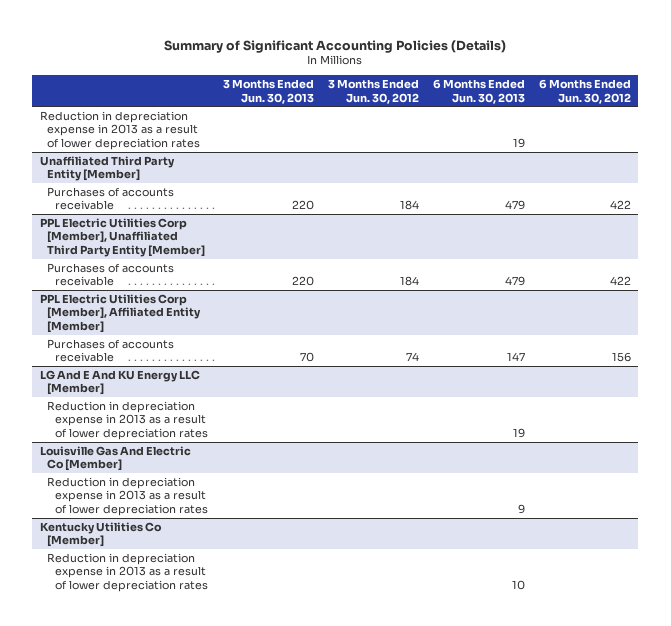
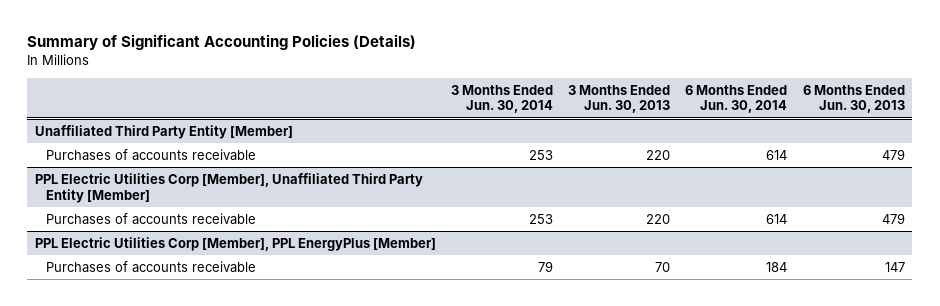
- | 3 Months Ended Jun. 30, 2013 | 3 Months Ended Jun. 30, 2012 | 6 Months Ended Jun. 30, 2013 | 6 Months Ended Jun. 30, 2012
+ | 3 Months Ended Jun. 30, 2014 | 3 Months Ended Jun. 30, 2013 | 6 Months Ended Jun. 30, 2014 | 6 Months Ended Jun. 30, 2013
- Reduction in depreciation expense in 2013 as a result of lower depreciation rates | | | 19 |
- PPL Electric Utilities Corp [Member], Affiliated Entity [Member]
+ PPL Electric Utilities Corp [Member], PPL EnergyPlus [Member]
- LG And E And KU Energy LLC [Member]
- Reduction in depreciation expense in 2013 as a result of lower depreciation rates | | | 19 |
- Louisville Gas And Electric Co [Member]
- Reduction in depreciation expense in 2013 as a result of lower depreciation rates | | | 9 |
- Kentucky Utilities Co [Member]
- Reduction in depreciation expense in 2013 as a result of lower depreciation rates | | | 10 |

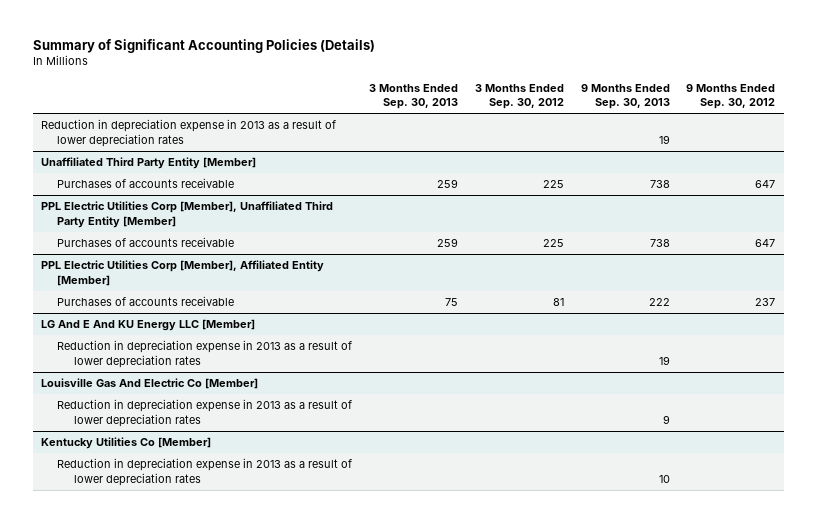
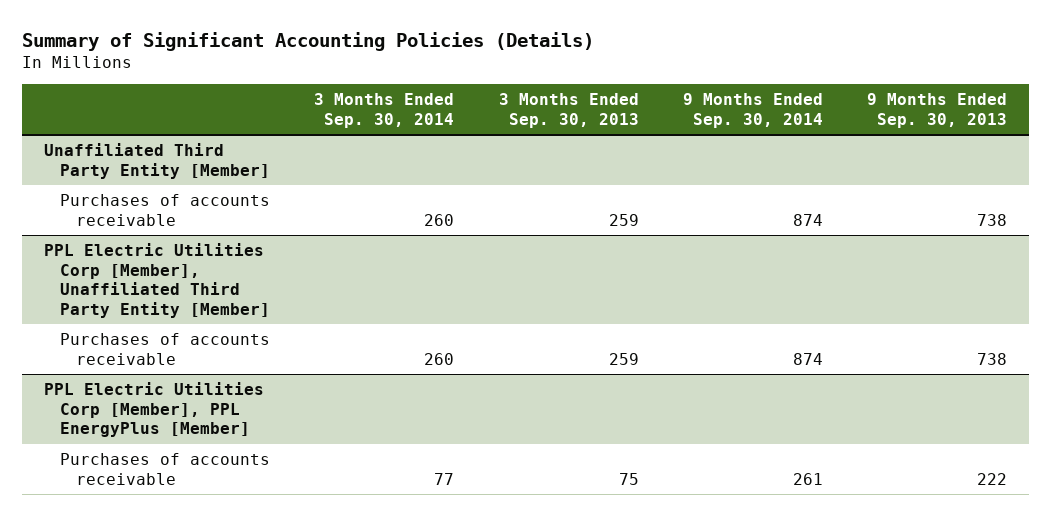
- | 3 Months Ended Sep. 30, 2013 | 3 Months Ended Sep. 30, 2012 | 9 Months Ended Sep. 30, 2013 | 9 Months Ended Sep. 30, 2012
+ | 3 Months Ended Sep. 30, 2014 | 3 Months Ended Sep. 30, 2013 | 9 Months Ended Sep. 30, 2014 | 9 Months Ended Sep. 30, 2013
- Reduction in depreciation expense in 2013 as a result of lower depreciation rates | | | 19 |
- PPL Electric Utilities Corp [Member], Affiliated Entity [Member]
+ PPL Electric Utilities Corp [Member], PPL EnergyPlus [Member]
- LG And E And KU Energy LLC [Member]
- Reduction in depreciation expense in 2013 as a result of lower depreciation rates | | | 19 |
- Louisville Gas And Electric Co [Member]
- Reduction in depreciation expense in 2013 as a result of lower depreciation rates | | | 9 |
- Kentucky Utilities Co [Member]
- Reduction in depreciation expense in 2013 as a result of lower depreciation rates | | | 10 |

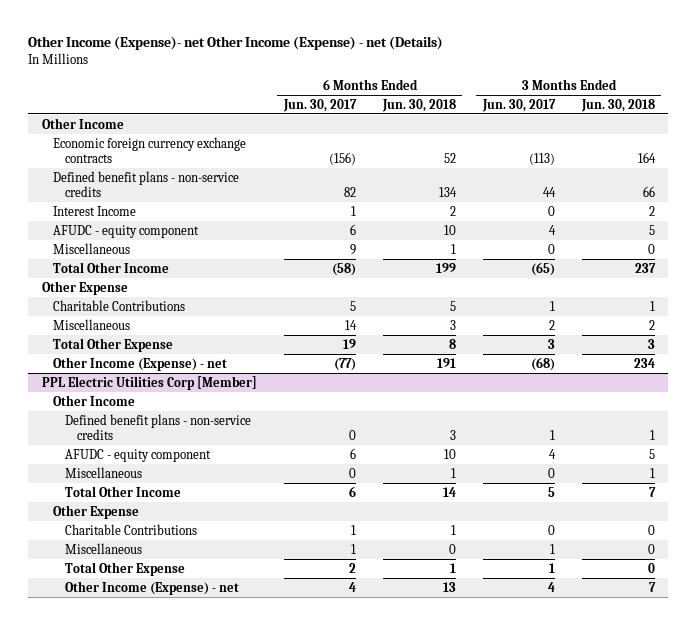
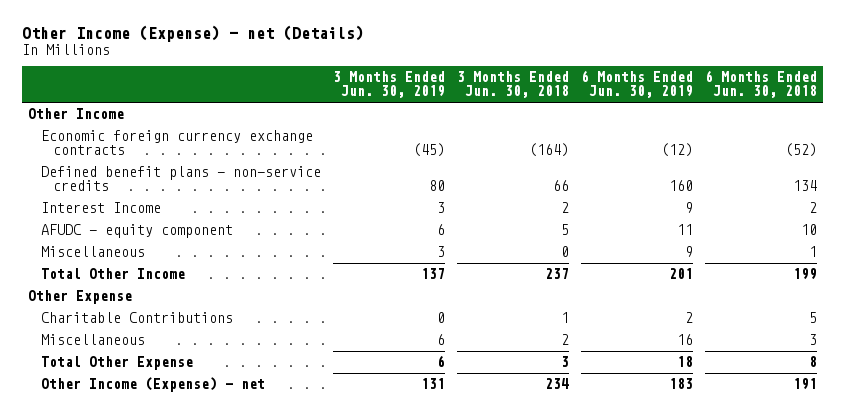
- Other Income (Expense)- net Other Income (Expense) - net (Details)
+ Other Income (Expense) - net (Details)
- | 6 Months Ended Jun. 30, 2017 | 6 Months Ended Jun. 30, 2018 | 3 Months Ended Jun. 30, 2017 | 3 Months Ended Jun. 30, 2018
+ | 3 Months Ended Jun. 30, 2019 | 3 Months Ended Jun. 30, 2018 | 6 Months Ended Jun. 30, 2019 | 6 Months Ended Jun. 30, 2018
- Economic foreign currency exchange contracts | (156) | 52 | (113) | 164
+ Economic foreign currency exchange contracts | (45) | (164) | (12) | (52)
- PPL Electric Utilities Corp [Member]
- Other Income
- Defined benefit plans - non-service credits | 0 | 3 | 1 | 1
- AFUDC - equity component | 6 | 10 | 4 | 5
- Miscellaneous | 0 | 1 | 0 | 1
- Total Other Income | 6 | 14 | 5 | 7
- Other Expense
- Charitable Contributions | 1 | 1 | 0 | 0
- Miscellaneous | 1 | 0 | 1 | 0
- Total Other Expense | 2 | 1 | 1 | 0
- Other Income (Expense) - net | 4 | 13 | 4 | 7

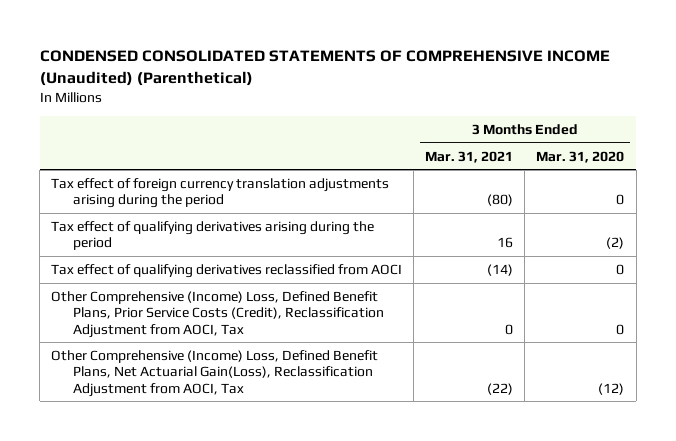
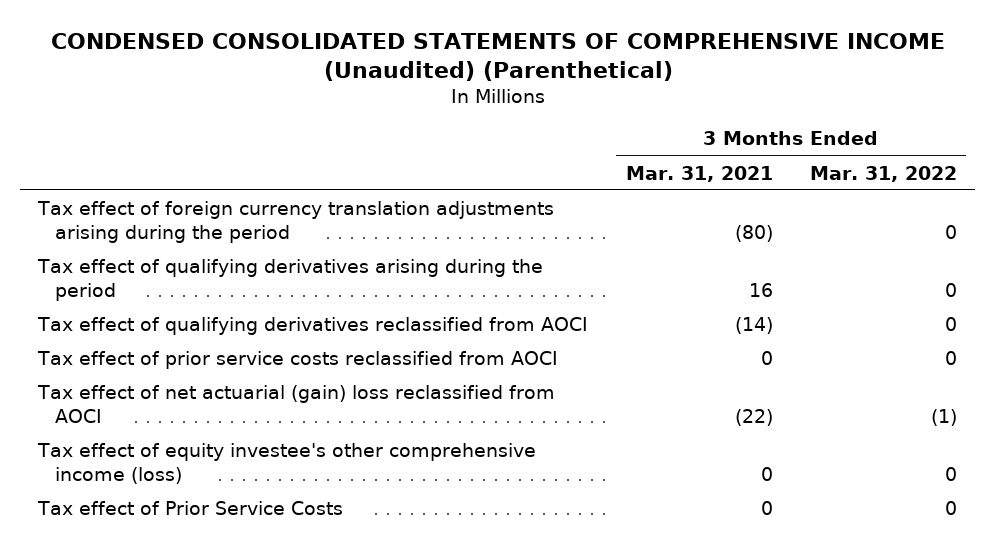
- | 3 Months Ended Mar. 31, 2021 | 3 Months Ended Mar. 31, 2020
+ | 3 Months Ended Mar. 31, 2021 | 3 Months Ended Mar. 31, 2022
- Other Comprehensive (Income) Loss, Defined Benefit Plans, Prior Service Costs (Credit), Reclassification Adjustment from AOCI, Tax | 0 | 0
- Other Comprehensive (Income) Loss, Defined Benefit Plans, Net Actuarial Gain(Loss), Reclassification Adjustment from AOCI, Tax | (22) | (12)
+ Tax effect of prior service costs reclassified from AOCI | 0 | 0
+ Tax effect of net actuarial (gain) loss reclassified from AOCI | (22) | (1)
+ Tax effect of equity investee's other comprehensive income (loss) | 0 | 0
+ Tax effect of Prior Service Costs | 0 | 0

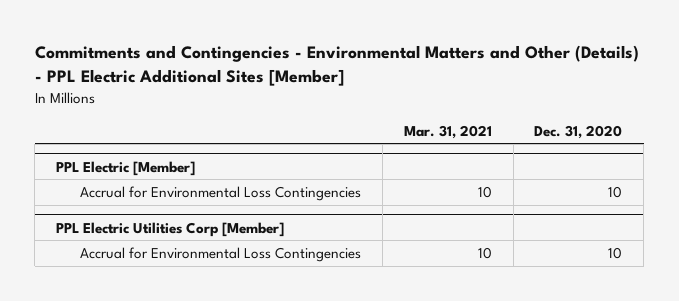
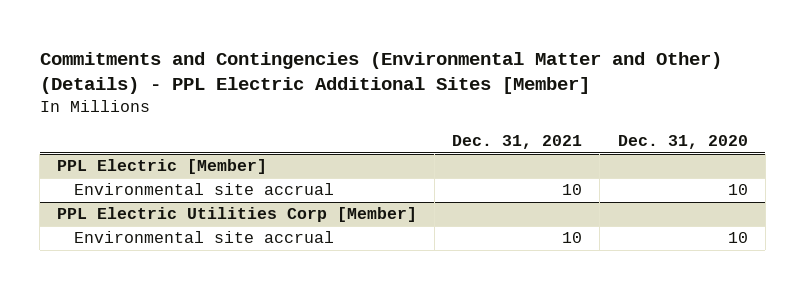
- Commitments and Contingencies - Environmental Matters and Other (Details) - PPL Electric Additional Sites [Member]
+ Commitments and Contingencies (Environmental Matter and Other) (Details) - PPL Electric Additional Sites [Member]
- | Mar. 31, 2021 | Dec. 31, 2020
+ | Dec. 31, 2021 | Dec. 31, 2020
@ PPL Electric [Member]
- Accrual for Environmental Loss Contingencies | 10 | 10
+ Environmental site accrual | 10 | 10
@ PPL Electric Utilities Corp [Member]
- Accrual for Environmental Loss Contingencies | 10 | 10
+ Environmental site accrual | 10 | 10

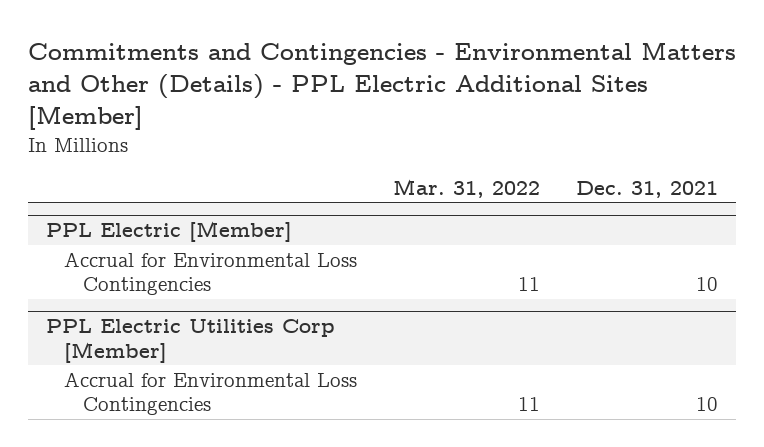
- Commitments and Contingencies (Environmental Matter and Other) (Details) - PPL Electric Additional Sites [Member]
+ Commitments and Contingencies - Environmental Matters and Other (Details) - PPL Electric Additional Sites [Member]
- | Dec. 31, 2021 | Dec. 31, 2020
+ | Mar. 31, 2022 | Dec. 31, 2021
@ PPL Electric [Member]
- Environmental site accrual | 10 | 10
+ Accrual for Environmental Loss Contingencies | 11 | 10
@ PPL Electric Utilities Corp [Member]
- Environmental site accrual | 10 | 10
+ Accrual for Environmental Loss Contingencies | 11 | 10

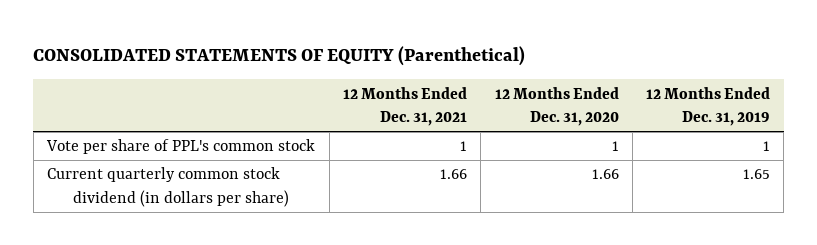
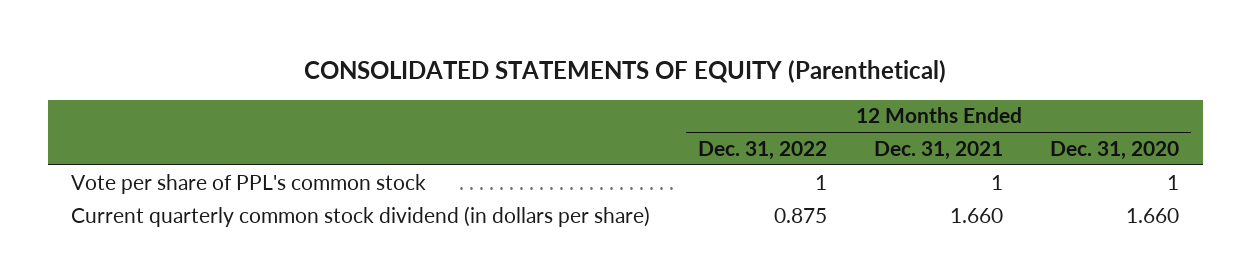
- | 12 Months Ended Dec. 31, 2021 | 12 Months Ended Dec. 31, 2020 | 12 Months Ended Dec. 31, 2019
+ | 12 Months Ended Dec. 31, 2022 | 12 Months Ended Dec. 31, 2021 | 12 Months Ended Dec. 31, 2020
- Current quarterly common stock dividend (in dollars per share) | 1.66 | 1.66 | 1.65
+ Current quarterly common stock dividend (in dollars per share) | 0.875 | 1.660 | 1.660

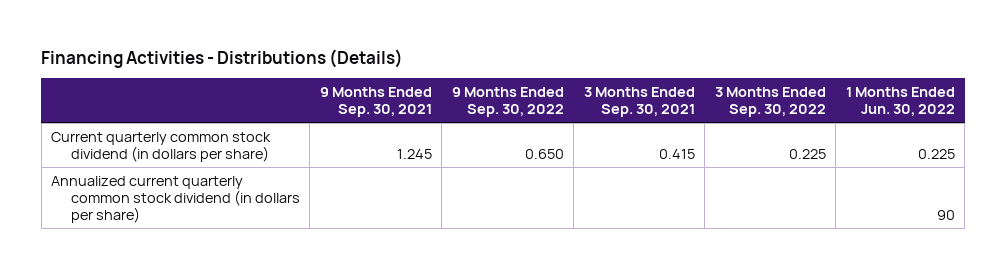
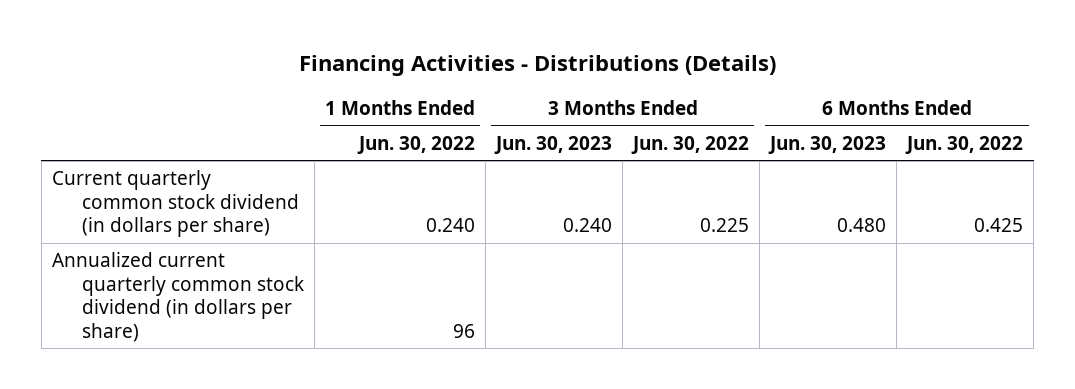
- | 9 Months Ended Sep. 30, 2021 | 9 Months Ended Sep. 30, 2022 | 3 Months Ended Sep. 30, 2021 | 3 Months Ended Sep. 30, 2022 | 1 Months Ended Jun. 30, 2022
+ | 1 Months Ended Jun. 30, 2022 | 3 Months Ended Jun. 30, 2023 | 3 Months Ended Jun. 30, 2022 | 6 Months Ended Jun. 30, 2023 | 6 Months Ended Jun. 30, 2022
- Current quarterly common stock dividend (in dollars per share) | 1.245 | 0.650 | 0.415 | 0.225 | 0.225
- Annualized current quarterly common stock dividend (in dollars per share) | | | | | 90
+ Current quarterly common stock dividend (in dollars per share) | 0.240 | 0.240 | 0.225 | 0.480 | 0.425
+ Annualized current quarterly common stock dividend (in dollars per share) | 96 | | | |

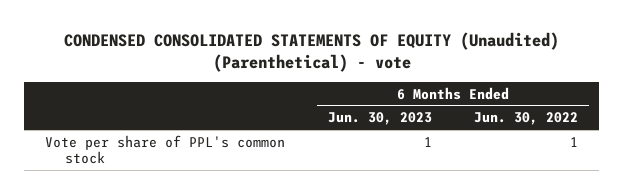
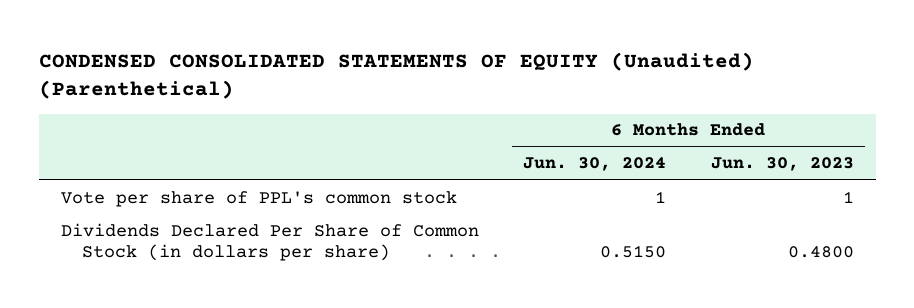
- CONDENSED CONSOLIDATED STATEMENTS OF EQUITY (Unaudited) (Parenthetical) - vote
+ CONDENSED CONSOLIDATED STATEMENTS OF EQUITY (Unaudited) (Parenthetical)
- | 6 Months Ended Jun. 30, 2023 | 6 Months Ended Jun. 30, 2022
+ | 6 Months Ended Jun. 30, 2024 | 6 Months Ended Jun. 30, 2023
+ Dividends Declared Per Share of Common Stock (in dollars per share) | 0.5150 | 0.4800

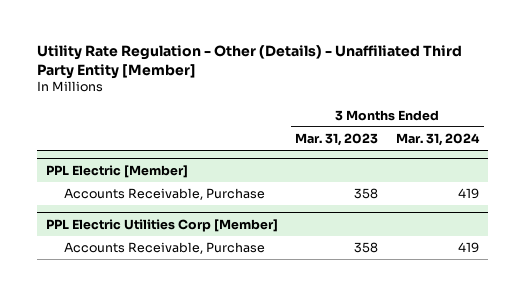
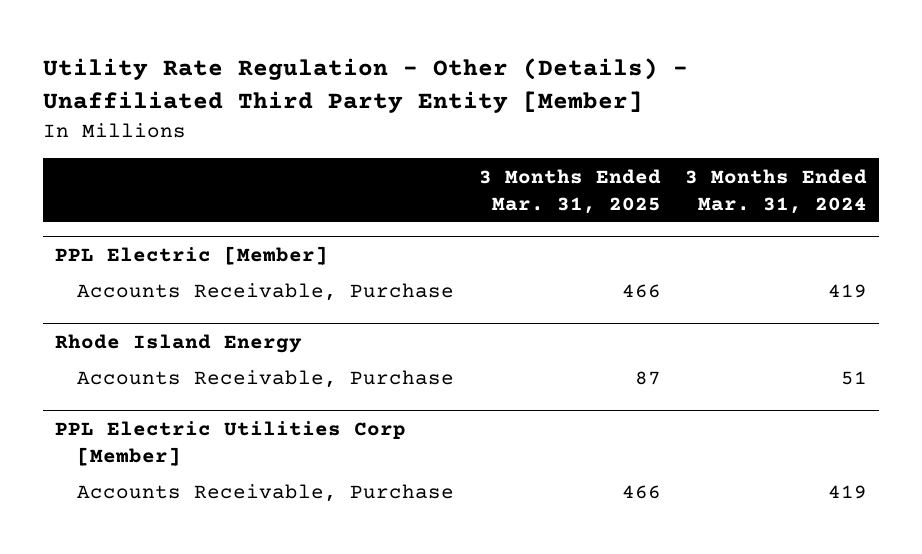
- | 3 Months Ended Mar. 31, 2023 | 3 Months Ended Mar. 31, 2024
+ | 3 Months Ended Mar. 31, 2025 | 3 Months Ended Mar. 31, 2024
+ Rhode Island Energy
+ Accounts Receivable, Purchase | 87 | 51

